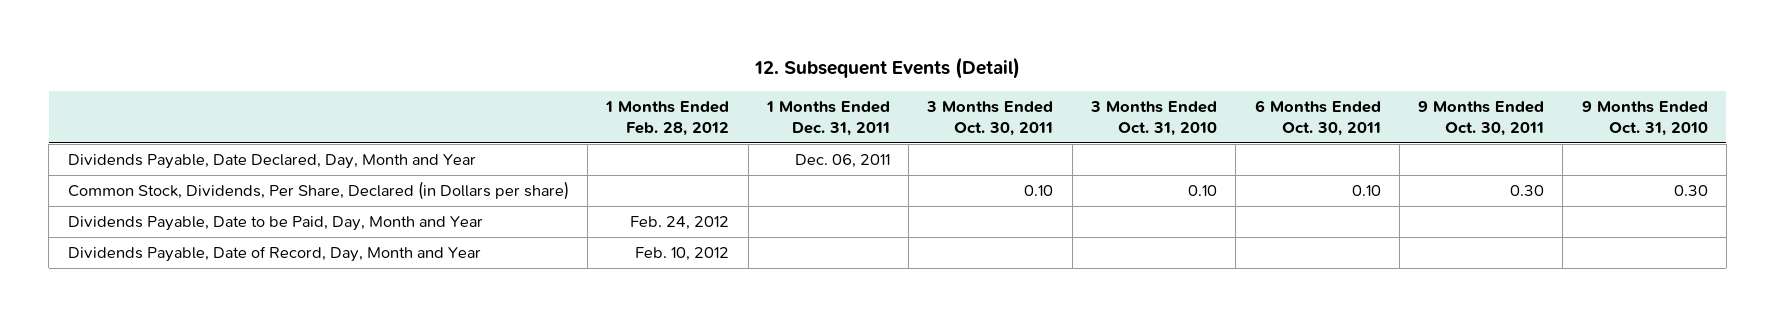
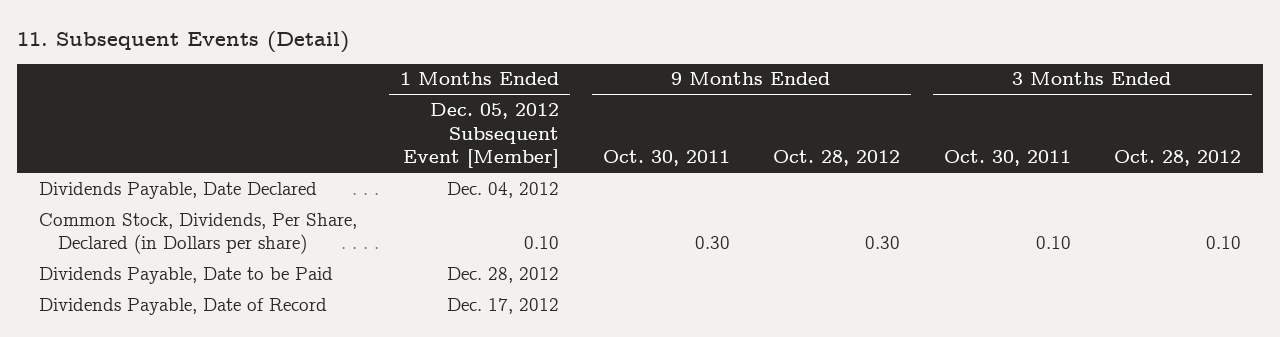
- 12. Subsequent Events (Detail)
+ 11. Subsequent Events (Detail)
- | 1 Months Ended Feb. 28, 2012 | 1 Months Ended Dec. 31, 2011 | 3 Months Ended Oct. 30, 2011 | 3 Months Ended Oct. 31, 2010 | 6 Months Ended Oct. 30, 2011 | 9 Months Ended Oct. 30, 2011 | 9 Months Ended Oct. 31, 2010
+ | 1 Months Ended Dec. 05, 2012 Subsequent Event [Member] | 9 Months Ended Oct. 30, 2011 | 9 Months Ended Oct. 28, 2012 | 3 Months Ended Oct. 30, 2011 | 3 Months Ended Oct. 28, 2012
- Dividends Payable, Date Declared, Day, Month and Year | | Dec. 06, 2011 | | | | |
+ Dividends Payable, Date Declared | Dec. 04, 2012 | | | |
- Dividends Payable, Date to be Paid, Day, Month and Year | Feb. 24, 2012 | | | | | |
- Dividends Payable, Date of Record, Day, Month and Year | Feb. 10, 2012 | | | | | |
+ Dividends Payable, Date to be Paid | Dec. 28, 2012 | | | |
+ Dividends Payable, Date of Record | Dec. 17, 2012 | | | |

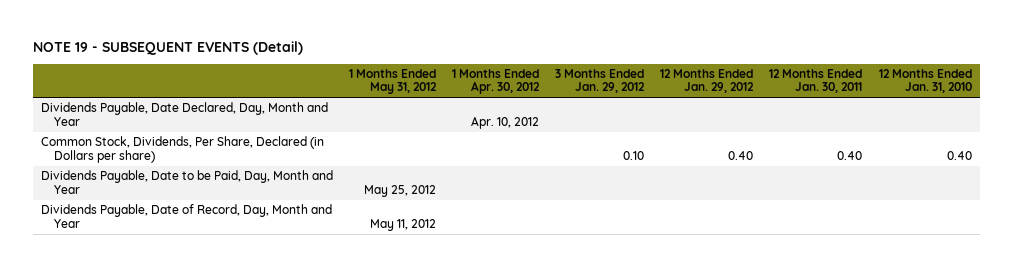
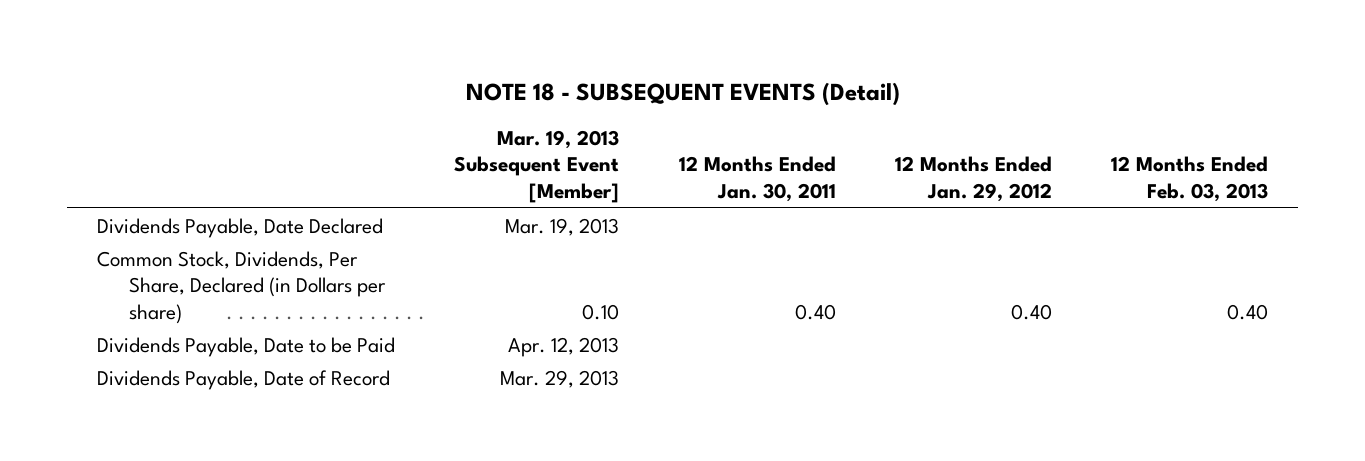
- NOTE 19 - SUBSEQUENT EVENTS (Detail)
+ NOTE 18 - SUBSEQUENT EVENTS (Detail)
- | 1 Months Ended May 31, 2012 | 1 Months Ended Apr. 30, 2012 | 3 Months Ended Jan. 29, 2012 | 12 Months Ended Jan. 29, 2012 | 12 Months Ended Jan. 30, 2011 | 12 Months Ended Jan. 31, 2010
+ | Mar. 19, 2013 Subsequent Event [Member] | 12 Months Ended Jan. 30, 2011 | 12 Months Ended Jan. 29, 2012 | 12 Months Ended Feb. 03, 2013
- Dividends Payable, Date Declared, Day, Month and Year | | Apr. 10, 2012 | | | |
+ Dividends Payable, Date Declared | Mar. 19, 2013 | | |
- Dividends Payable, Date to be Paid, Day, Month and Year | May 25, 2012 | | | | |
- Dividends Payable, Date of Record, Day, Month and Year | May 11, 2012 | | | | |
+ Dividends Payable, Date to be Paid | Apr. 12, 2013 | | |
+ Dividends Payable, Date of Record | Mar. 29, 2013 | | |

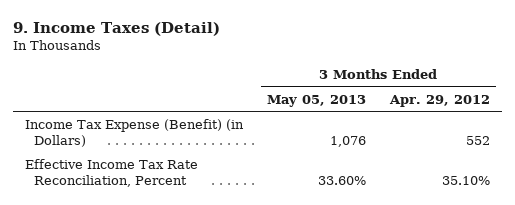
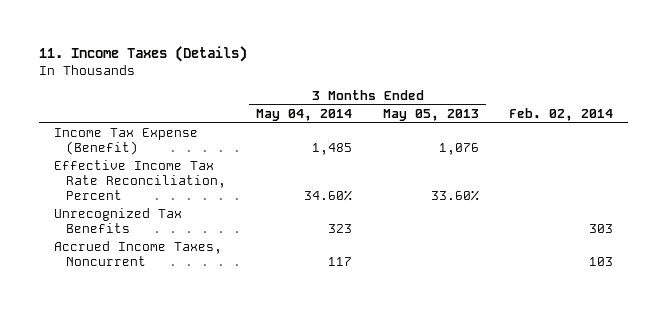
- 9. Income Taxes (Detail)
+ 11. Income Taxes (Details)
- | 3 Months Ended May 05, 2013 | 3 Months Ended Apr. 29, 2012
+ | 3 Months Ended May 04, 2014 | 3 Months Ended May 05, 2013 | Feb. 02, 2014
- Income Tax Expense (Benefit) (in Dollars) | 1,076 | 552
+ Income Tax Expense (Benefit) | 1,485 | 1,076 |
+ Unrecognized Tax Benefits | 323 | | 303
+ Accrued Income Taxes, Noncurrent | 117 | | 103

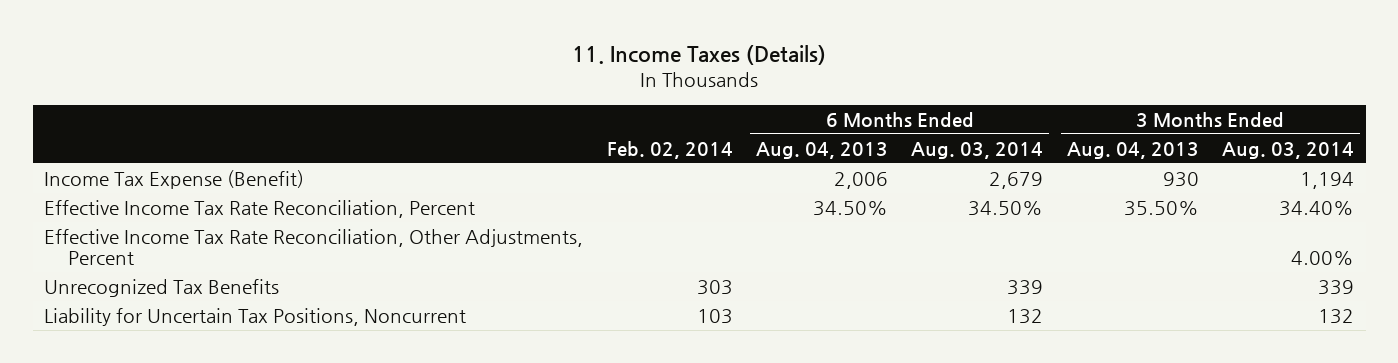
- | 3 Months Ended May 04, 2014 | 3 Months Ended May 05, 2013 | Feb. 02, 2014
+ | Feb. 02, 2014 | 6 Months Ended Aug. 04, 2013 | 6 Months Ended Aug. 03, 2014 | 3 Months Ended Aug. 04, 2013 | 3 Months Ended Aug. 03, 2014
+ Effective Income Tax Rate Reconciliation, Other Adjustments, Percent | | | | | 4.00%
- Accrued Income Taxes, Noncurrent | 117 | | 103
+ Liability for Uncertain Tax Positions, Noncurrent | 103 | | 132 | | 132

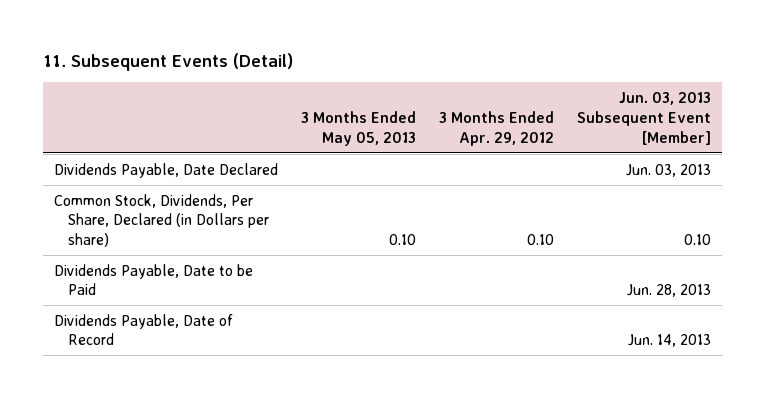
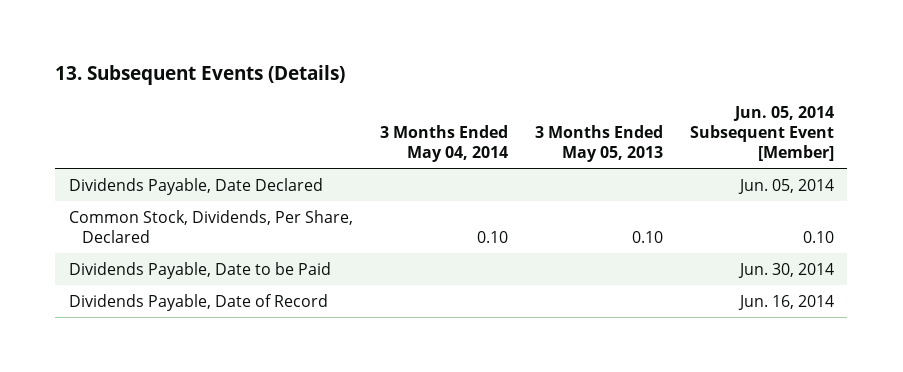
- 11. Subsequent Events (Detail)
+ 13. Subsequent Events (Details)
- | 3 Months Ended May 05, 2013 | 3 Months Ended Apr. 29, 2012 | Jun. 03, 2013 Subsequent Event [Member]
+ | 3 Months Ended May 04, 2014 | 3 Months Ended May 05, 2013 | Jun. 05, 2014 Subsequent Event [Member]
- Common Stock, Dividends, Per Share, Declared (in Dollars per share) | 0.10 | 0.10 | 0.10
+ Common Stock, Dividends, Per Share, Declared | 0.10 | 0.10 | 0.10

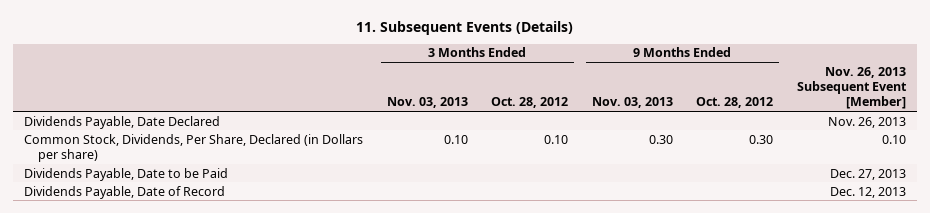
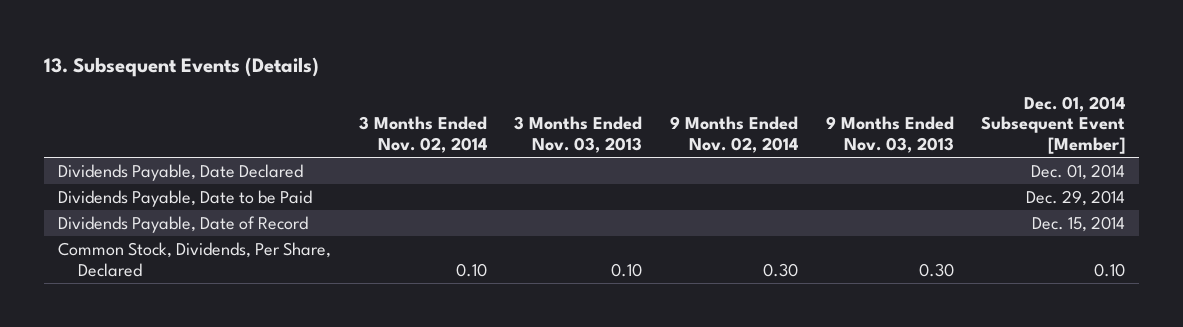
- 11. Subsequent Events (Details)
+ 13. Subsequent Events (Details)
- | 3 Months Ended Nov. 03, 2013 | 3 Months Ended Oct. 28, 2012 | 9 Months Ended Nov. 03, 2013 | 9 Months Ended Oct. 28, 2012 | Nov. 26, 2013 Subsequent Event [Member]
+ | 3 Months Ended Nov. 02, 2014 | 3 Months Ended Nov. 03, 2013 | 9 Months Ended Nov. 02, 2014 | 9 Months Ended Nov. 03, 2013 | Dec. 01, 2014 Subsequent Event [Member]
- Common Stock, Dividends, Per Share, Declared (in Dollars per share) | 0.10 | 0.10 | 0.30 | 0.30 | 0.10
+ Common Stock, Dividends, Per Share, Declared | 0.10 | 0.10 | 0.30 | 0.30 | 0.10

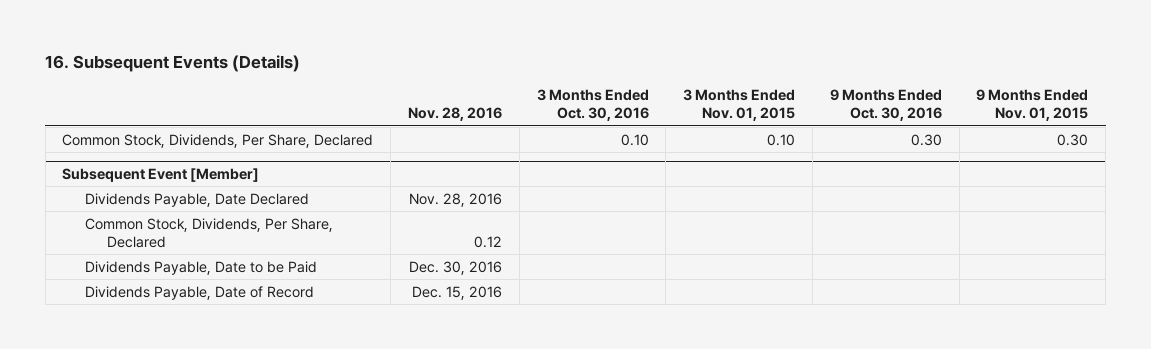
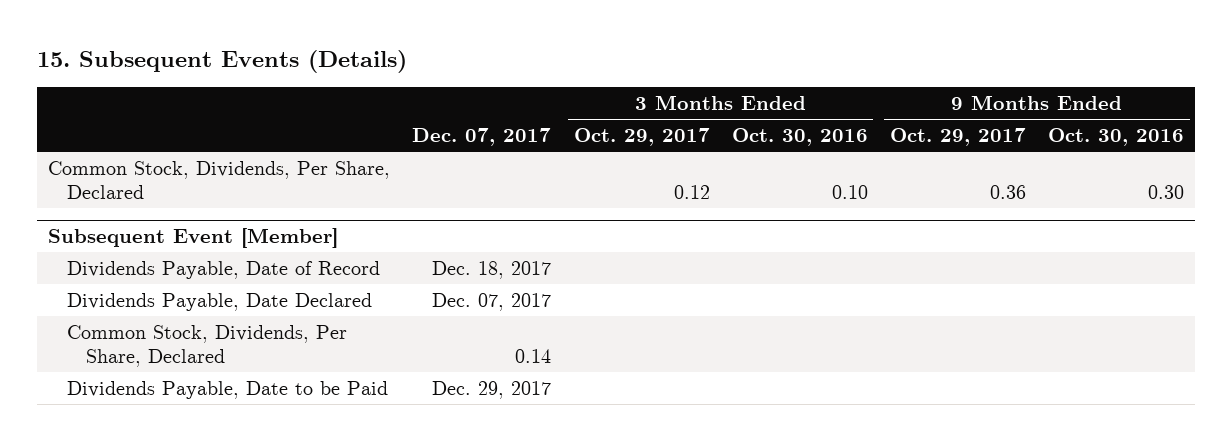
- 16. Subsequent Events (Details)
+ 15. Subsequent Events (Details)
- | Nov. 28, 2016 | 3 Months Ended Oct. 30, 2016 | 3 Months Ended Nov. 01, 2015 | 9 Months Ended Oct. 30, 2016 | 9 Months Ended Nov. 01, 2015
+ | Dec. 07, 2017 | 3 Months Ended Oct. 29, 2017 | 3 Months Ended Oct. 30, 2016 | 9 Months Ended Oct. 29, 2017 | 9 Months Ended Oct. 30, 2016
@ Subsequent Event [Member]
moved up: Dividends Payable, Date of Record | Dec. 18, 2017 | | | |

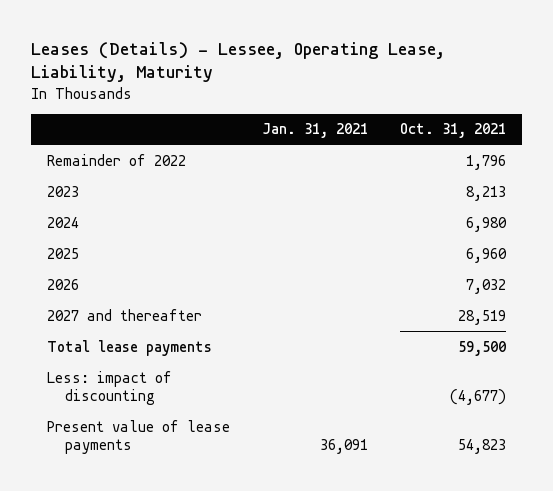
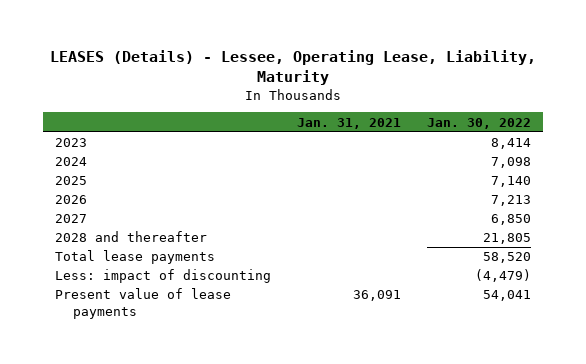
- Leases (Details) - Lessee, Operating Lease, Liability, Maturity
+ LEASES (Details) - Lessee, Operating Lease, Liability, Maturity
- | Jan. 31, 2021 | Oct. 31, 2021
+ | Jan. 31, 2021 | Jan. 30, 2022
- Remainder of 2022 | | 1,796
- 2027 and thereafter | | 28,519
+ 2027 | | 6,850
+ 2028 and thereafter | | 21,805

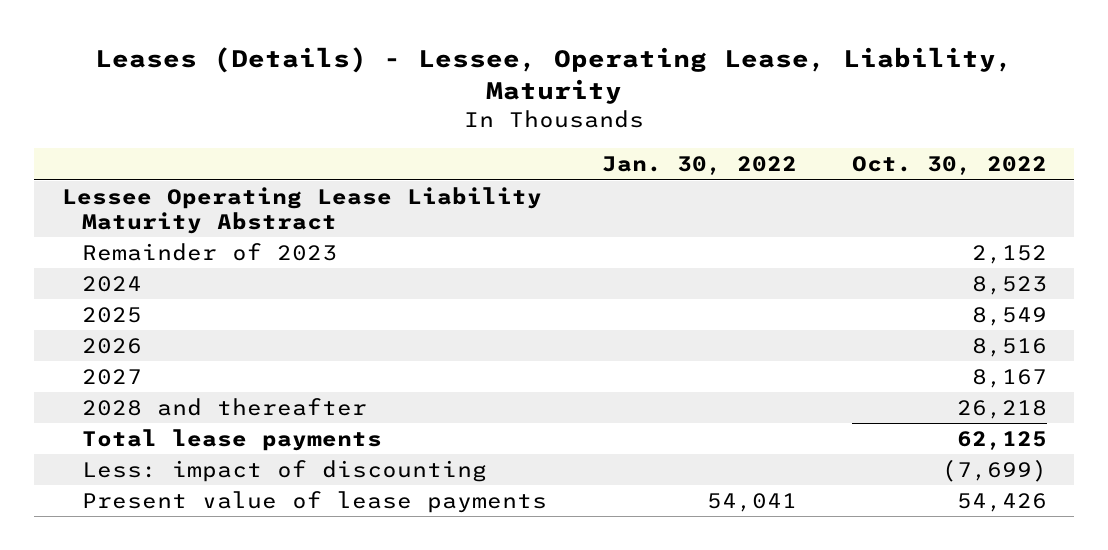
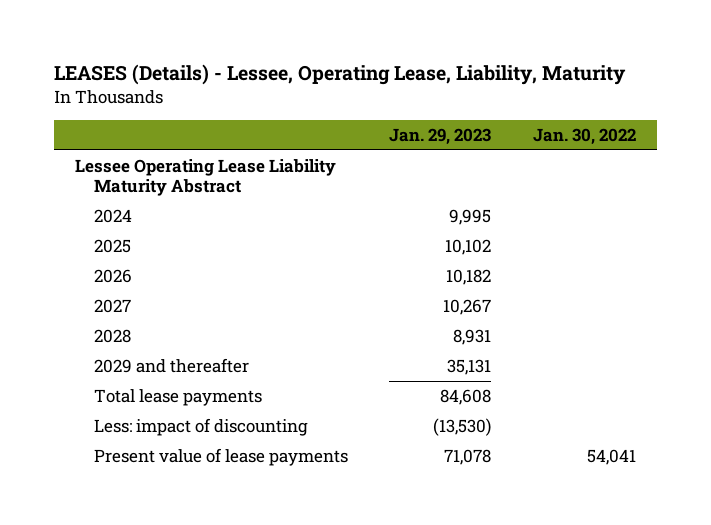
- Leases (Details) - Lessee, Operating Lease, Liability, Maturity
+ LEASES (Details) - Lessee, Operating Lease, Liability, Maturity
- | Jan. 30, 2022 | Oct. 30, 2022
+ | Jan. 29, 2023 | Jan. 30, 2022
- Remainder of 2023 | | 2,152
- 2028 and thereafter | | 26,218
+ 2028 | 8,931 |
+ 2029 and thereafter | 35,131 |

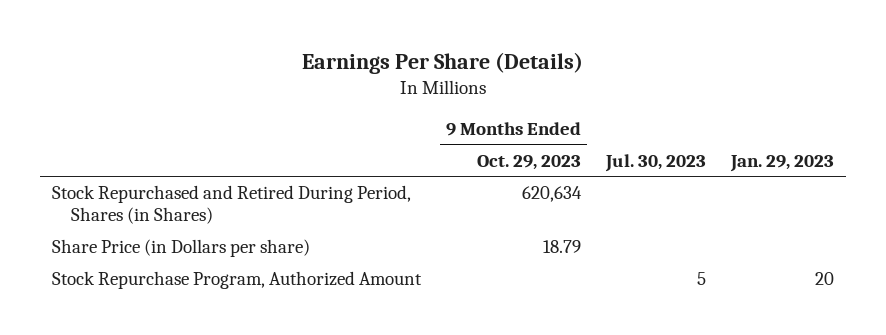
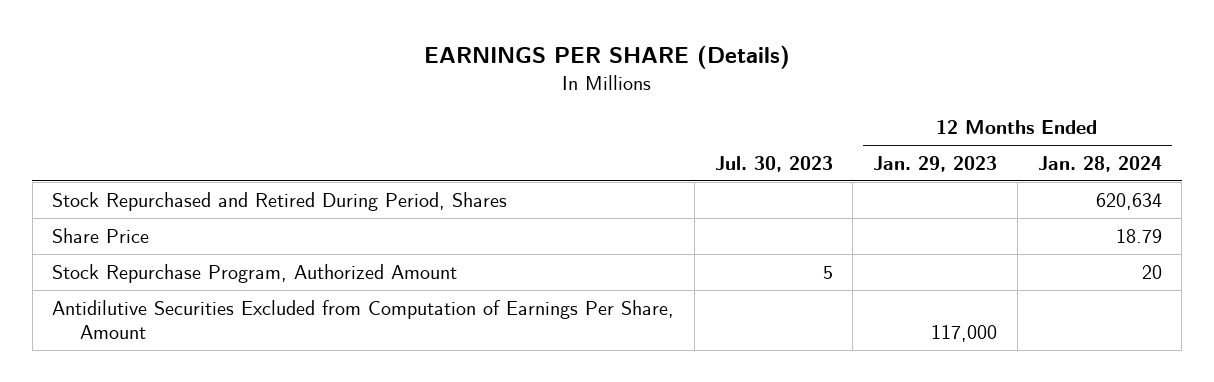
- Earnings Per Share (Details)
+ EARNINGS PER SHARE (Details)
- | 9 Months Ended Oct. 29, 2023 | Jul. 30, 2023 | Jan. 29, 2023
+ | Jul. 30, 2023 | 12 Months Ended Jan. 29, 2023 | 12 Months Ended Jan. 28, 2024
- Stock Repurchased and Retired During Period, Shares (in Shares) | 620,634 | |
- Share Price (in Dollars per share) | 18.79 | |
+ Stock Repurchased and Retired During Period, Shares | | | 620,634
+ Share Price | | | 18.79
+ Antidilutive Securities Excluded from Computation of Earnings Per Share, Amount | | 117,000 |

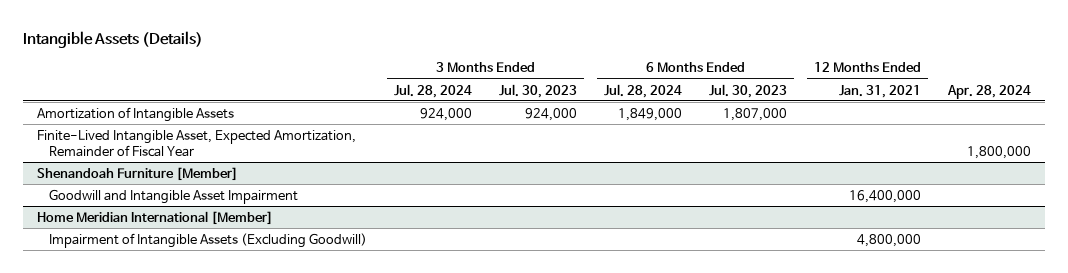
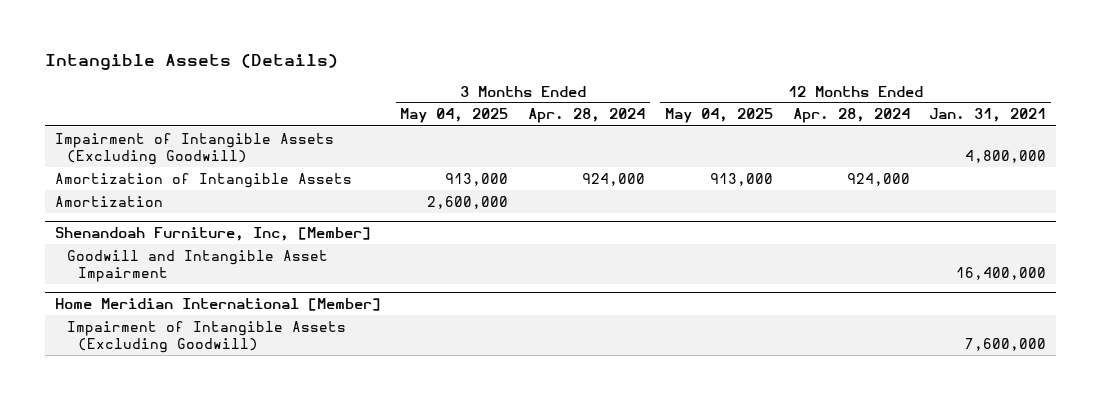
- | 3 Months Ended Jul. 28, 2024 | 3 Months Ended Jul. 30, 2023 | 6 Months Ended Jul. 28, 2024 | 6 Months Ended Jul. 30, 2023 | 12 Months Ended Jan. 31, 2021 | Apr. 28, 2024
+ | 3 Months Ended May 04, 2025 | 3 Months Ended Apr. 28, 2024 | 12 Months Ended May 04, 2025 | 12 Months Ended Apr. 28, 2024 | 12 Months Ended Jan. 31, 2021
+ Impairment of Intangible Assets (Excluding Goodwill) | | | | | 4,800,000
- Finite-Lived Intangible Asset, Expected Amortization, Remainder of Fiscal Year | | | | | | 1,800,000
- Shenandoah Furniture [Member]
+ Amortization | 2,600,000 | | | |
+ Shenandoah Furniture, Inc, [Member]
@ Home Meridian International [Member]
- Impairment of Intangible Assets (Excluding Goodwill) | | | | | 4,800,000 |
+ Impairment of Intangible Assets (Excluding Goodwill) | | | | | 7,600,000

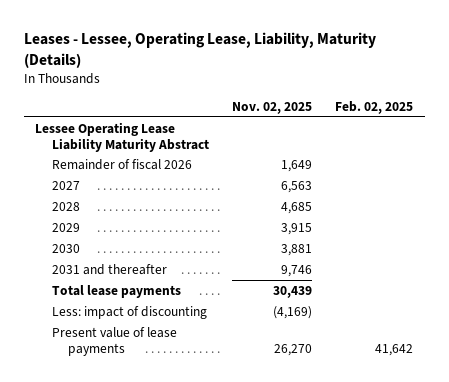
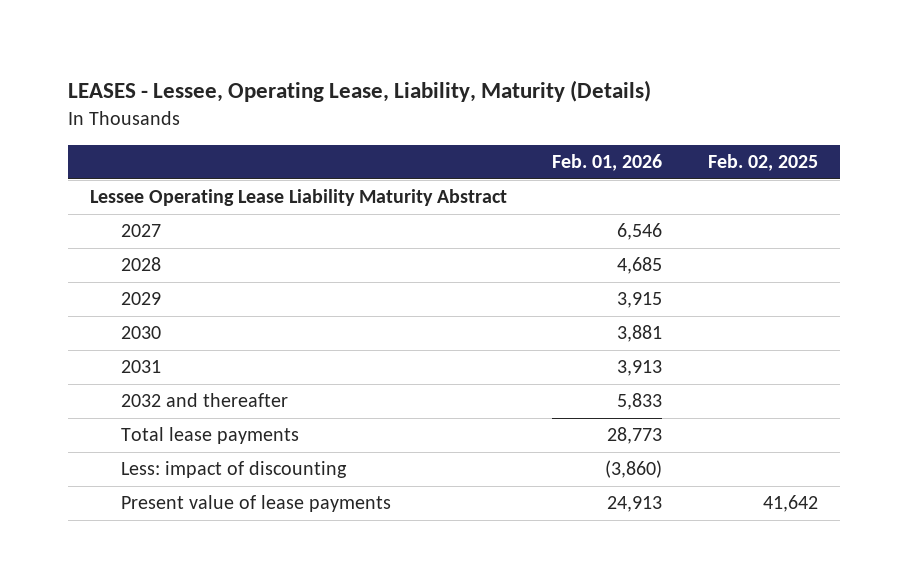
- Leases - Lessee, Operating Lease, Liability, Maturity (Details)
+ LEASES - Lessee, Operating Lease, Liability, Maturity (Details)
- | Nov. 02, 2025 | Feb. 02, 2025
+ | Feb. 01, 2026 | Feb. 02, 2025
- Remainder of fiscal 2026 | 1,649 |
- 2031 and thereafter | 9,746 |
+ 2031 | 3,913 |
+ 2032 and thereafter | 5,833 |

